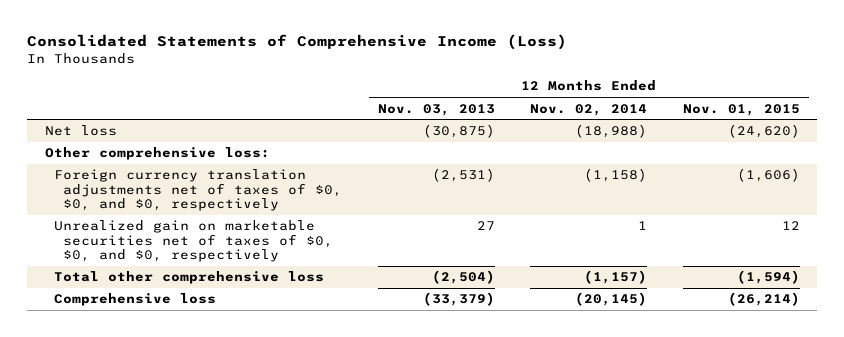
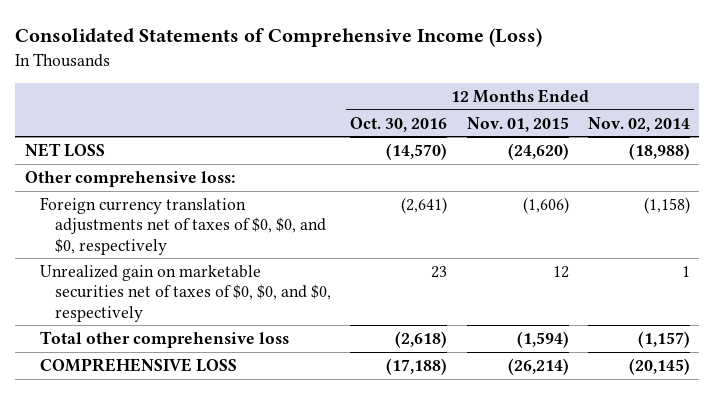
- | 12 Months Ended Nov. 03, 2013 | 12 Months Ended Nov. 02, 2014 | 12 Months Ended Nov. 01, 2015
+ | 12 Months Ended Oct. 30, 2016 | 12 Months Ended Nov. 01, 2015 | 12 Months Ended Nov. 02, 2014
- Net loss | (30,875) | (18,988) | (24,620)
+ NET LOSS | (14,570) | (24,620) | (18,988)
- Comprehensive loss | (33,379) | (20,145) | (26,214)
+ COMPREHENSIVE LOSS | (17,188) | (26,214) | (20,145)

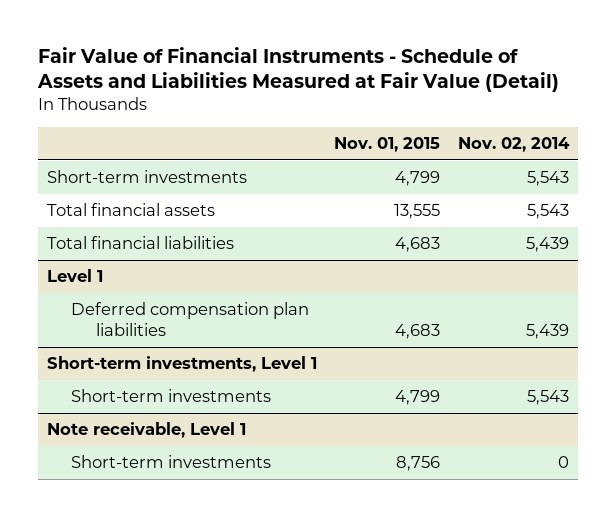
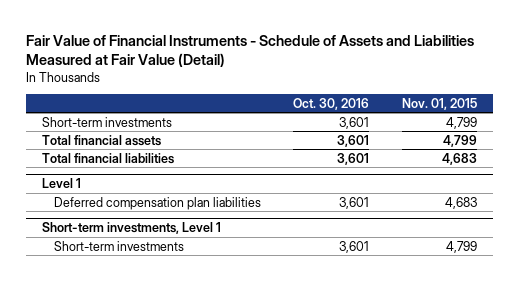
- | Nov. 01, 2015 | Nov. 02, 2014
+ | Oct. 30, 2016 | Nov. 01, 2015
- Total financial assets | 13,555 | 5,543
+ Total financial assets | 3,601 | 4,799
- Note receivable, Level 1
- Short-term investments | 8,756 | 0

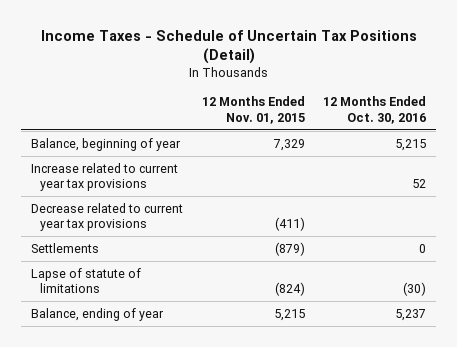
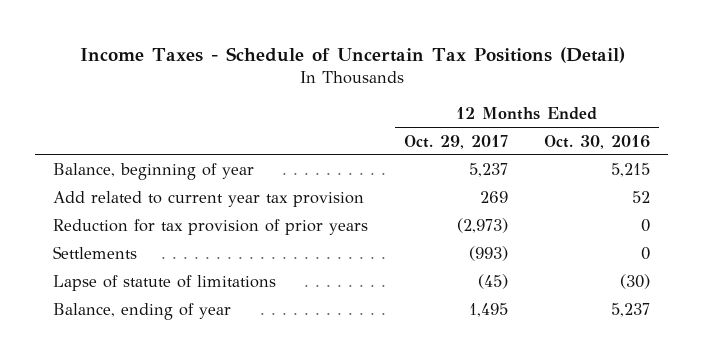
- | 12 Months Ended Nov. 01, 2015 | 12 Months Ended Oct. 30, 2016
+ | 12 Months Ended Oct. 29, 2017 | 12 Months Ended Oct. 30, 2016
- Increase related to current year tax provisions | | 52
- Decrease related to current year tax provisions | (411) |
+ Add related to current year tax provision | 269 | 52
+ Reduction for tax provision of prior years | (2,973) | 0

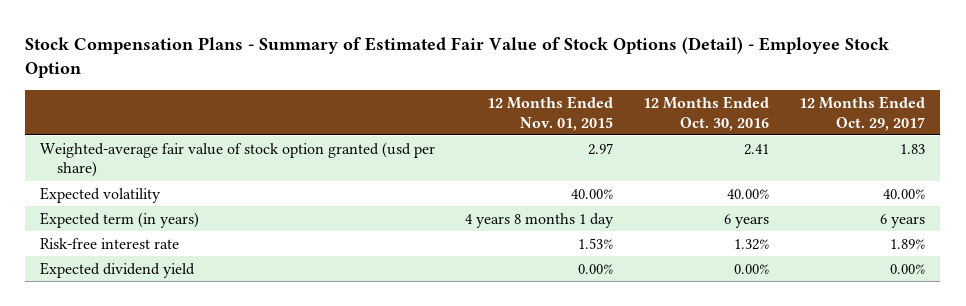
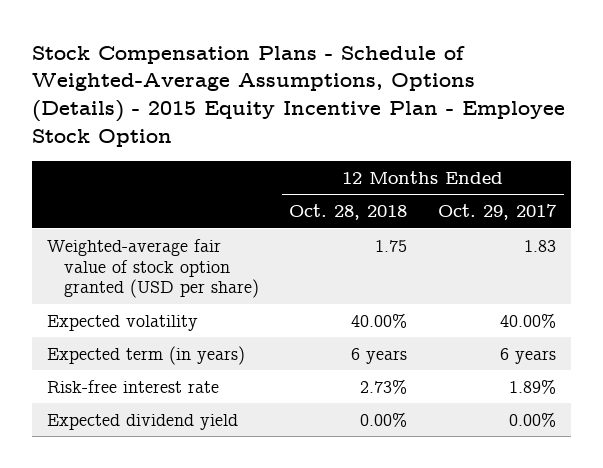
- Stock Compensation Plans - Summary of Estimated Fair Value of Stock Options (Detail) - Employee Stock Option
+ Stock Compensation Plans - Schedule of Weighted-Average Assumptions, Options (Details) - 2015 Equity Incentive Plan - Employee Stock Option
- | 12 Months Ended Nov. 01, 2015 | 12 Months Ended Oct. 30, 2016 | 12 Months Ended Oct. 29, 2017
+ | 12 Months Ended Oct. 28, 2018 | 12 Months Ended Oct. 29, 2017
- Weighted-average fair value of stock option granted (usd per share) | 2.97 | 2.41 | 1.83
+ Weighted-average fair value of stock option granted (USD per share) | 1.75 | 1.83

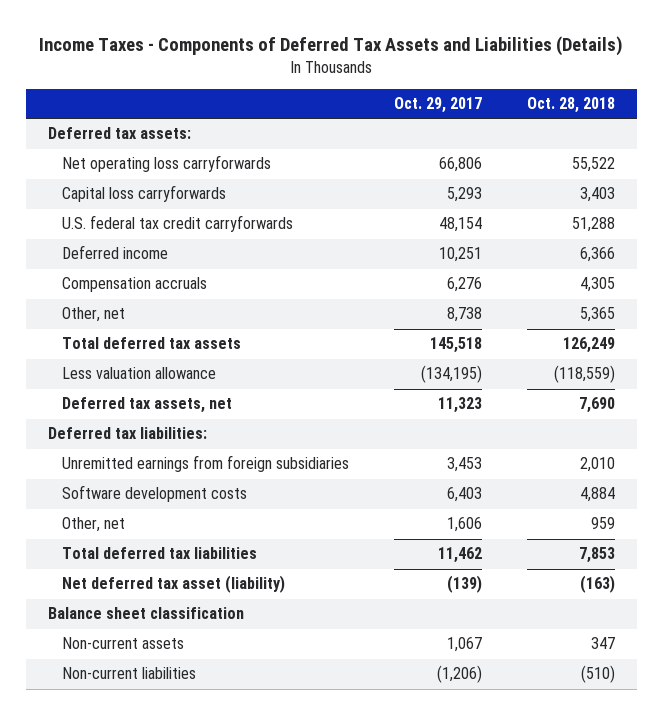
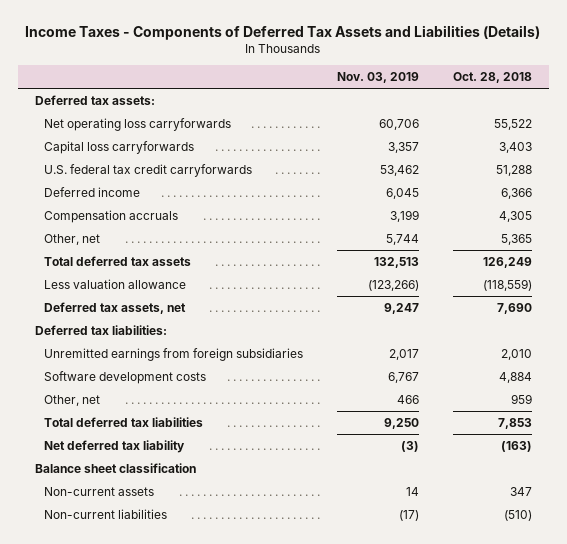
- | Oct. 29, 2017 | Oct. 28, 2018
+ | Nov. 03, 2019 | Oct. 28, 2018
- Net deferred tax asset (liability) | (139) | (163)
+ Net deferred tax liability | (3) | (163)

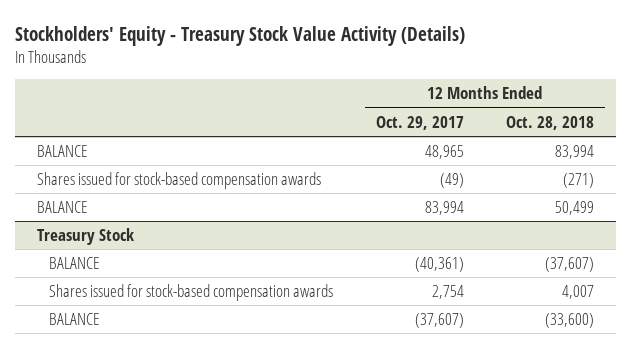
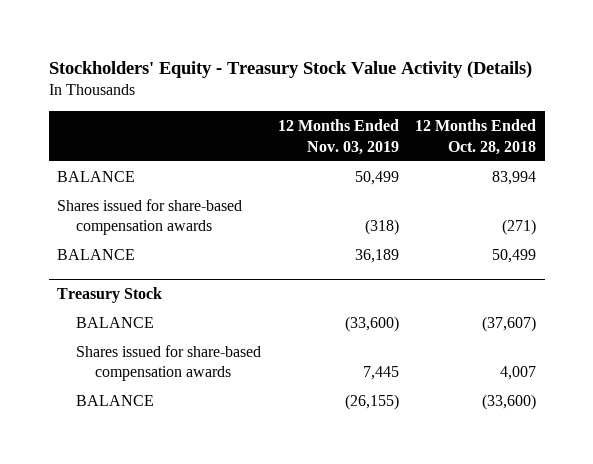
- | 12 Months Ended Oct. 29, 2017 | 12 Months Ended Oct. 28, 2018
+ | 12 Months Ended Nov. 03, 2019 | 12 Months Ended Oct. 28, 2018
- Shares issued for stock-based compensation awards | (49) | (271)
+ Shares issued for share-based compensation awards | (318) | (271)
@ Treasury Stock
- Shares issued for stock-based compensation awards | 2,754 | 4,007
+ Shares issued for share-based compensation awards | 7,445 | 4,007

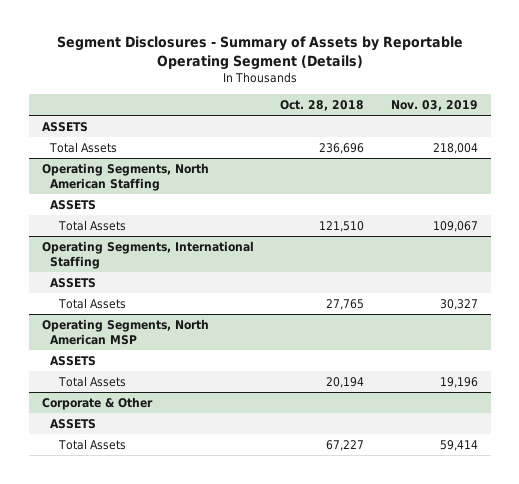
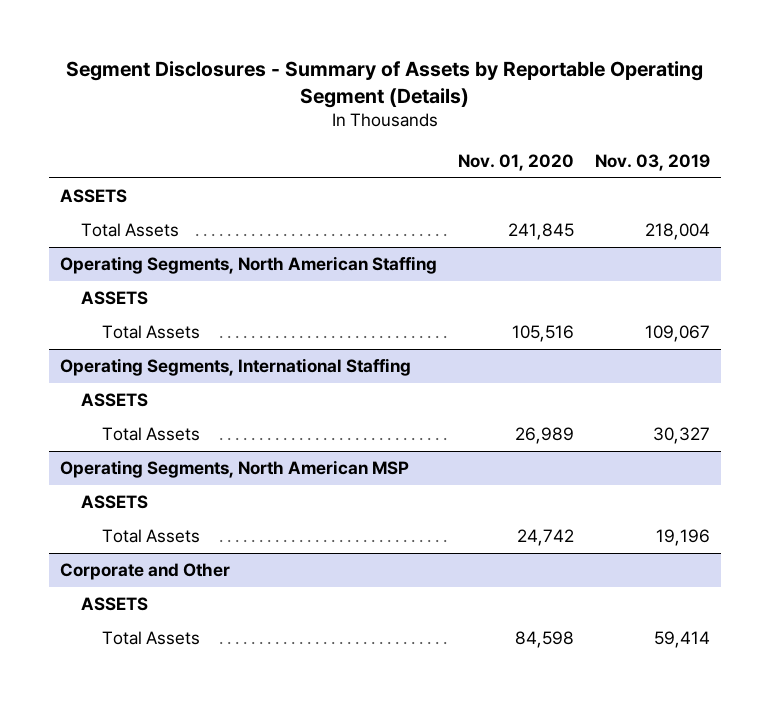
- | Oct. 28, 2018 | Nov. 03, 2019
+ | Nov. 01, 2020 | Nov. 03, 2019
- Corporate & Other
+ Corporate and Other

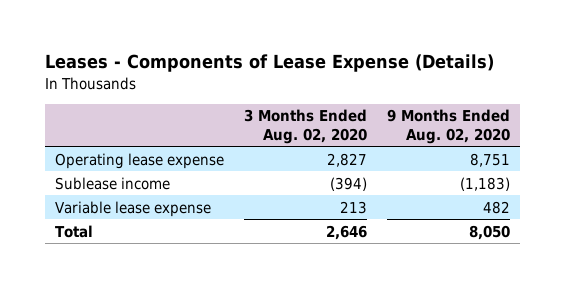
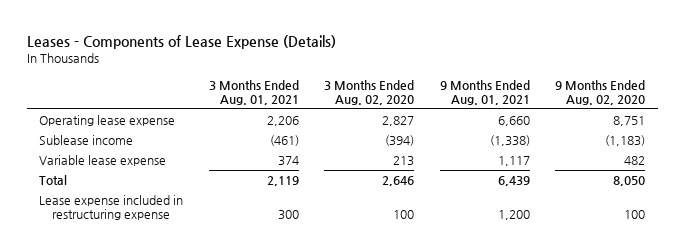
- | 3 Months Ended Aug. 02, 2020 | 9 Months Ended Aug. 02, 2020
+ | 3 Months Ended Aug. 01, 2021 | 3 Months Ended Aug. 02, 2020 | 9 Months Ended Aug. 01, 2021 | 9 Months Ended Aug. 02, 2020
+ Lease expense included in restructuring expense | 300 | 100 | 1,200 | 100

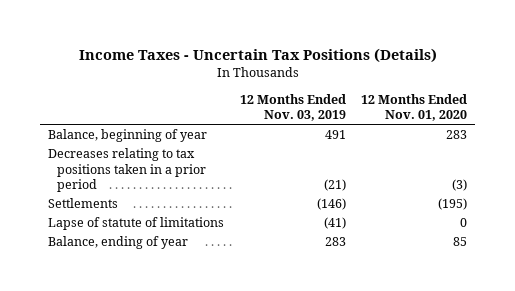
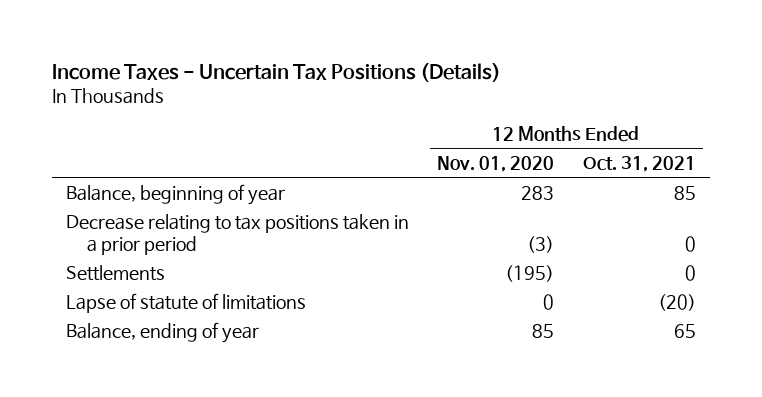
- | 12 Months Ended Nov. 03, 2019 | 12 Months Ended Nov. 01, 2020
+ | 12 Months Ended Nov. 01, 2020 | 12 Months Ended Oct. 31, 2021
- Decreases relating to tax positions taken in a prior period | (21) | (3)
+ Decrease relating to tax positions taken in a prior period | (3) | 0

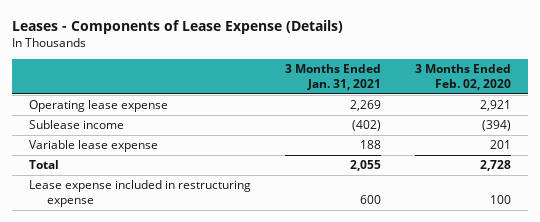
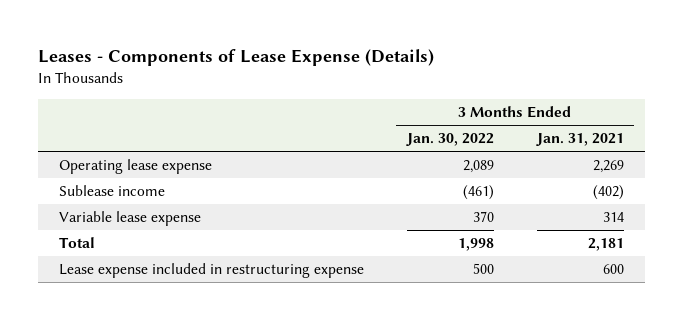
- | 3 Months Ended Jan. 31, 2021 | 3 Months Ended Feb. 02, 2020
+ | 3 Months Ended Jan. 30, 2022 | 3 Months Ended Jan. 31, 2021
- Variable lease expense | 188 | 201
- Total | 2,055 | 2,728
+ Variable lease expense | 370 | 314
+ Total | 1,998 | 2,181

